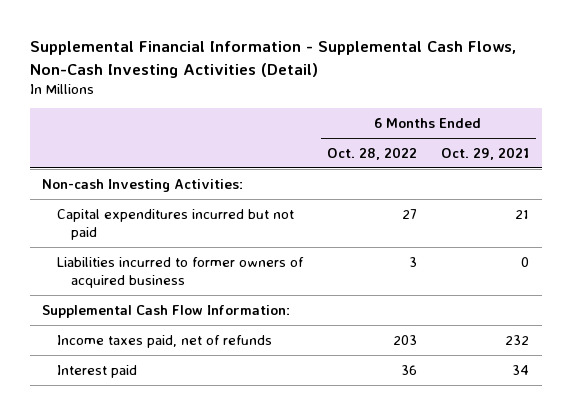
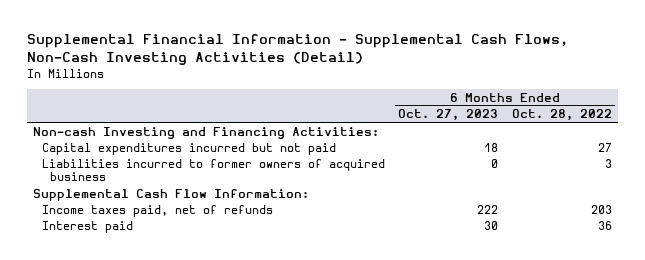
- | 6 Months Ended Oct. 28, 2022 | 6 Months Ended Oct. 29, 2021
+ | 6 Months Ended Oct. 27, 2023 | 6 Months Ended Oct. 28, 2022
- Non-cash Investing Activities:
+ Non-cash Investing and Financing Activities:

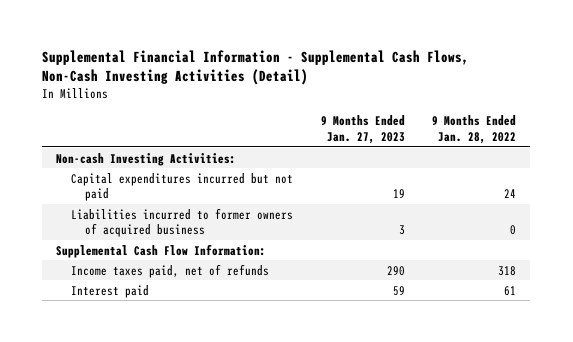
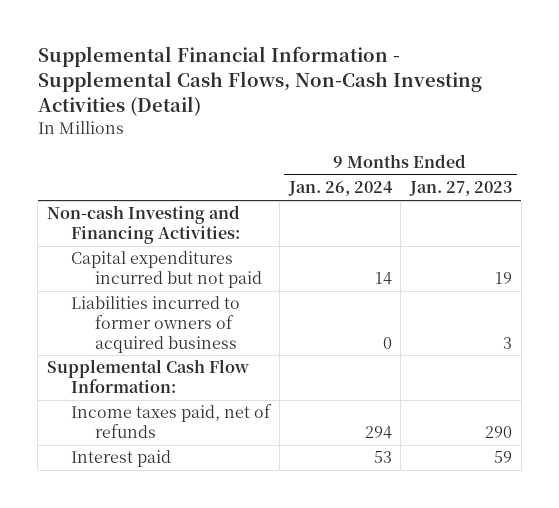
- | 9 Months Ended Jan. 27, 2023 | 9 Months Ended Jan. 28, 2022
+ | 9 Months Ended Jan. 26, 2024 | 9 Months Ended Jan. 27, 2023
- Non-cash Investing Activities:
+ Non-cash Investing and Financing Activities:

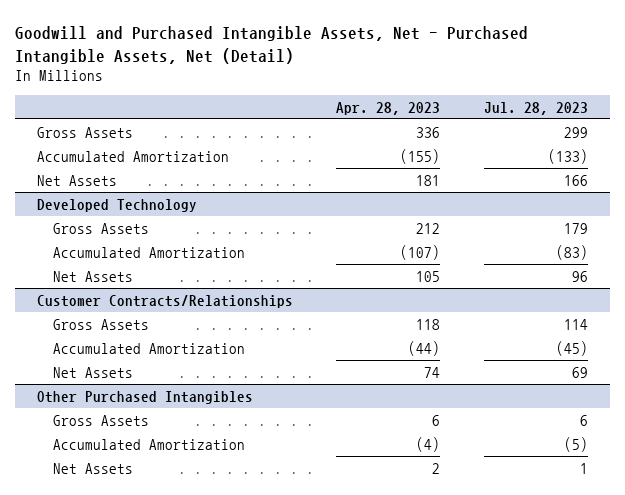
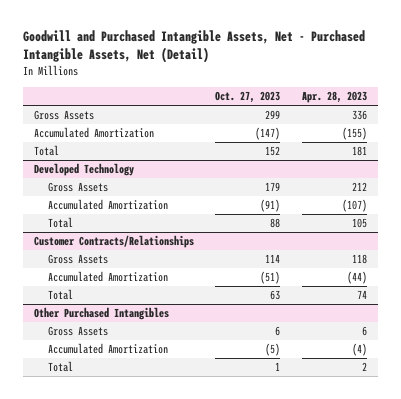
- | Apr. 28, 2023 | Jul. 28, 2023
+ | Oct. 27, 2023 | Apr. 28, 2023
- Net Assets | 181 | 166
+ Total | 152 | 181
@ Developed Technology
- Net Assets | 105 | 96
+ Total | 88 | 105
@ Customer Contracts/Relationships
- Net Assets | 74 | 69
+ Total | 63 | 74
@ Other Purchased Intangibles
- Net Assets | 2 | 1
+ Total | 1 | 2

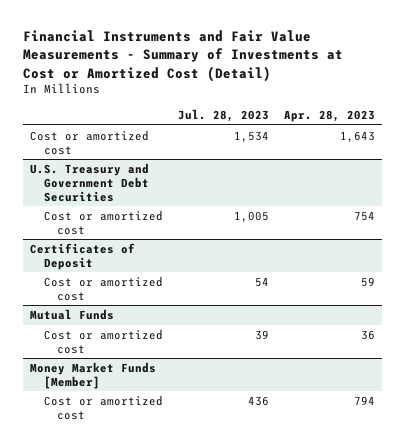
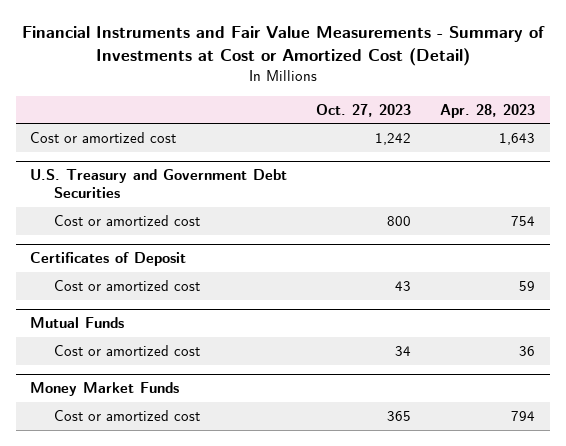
- | Jul. 28, 2023 | Apr. 28, 2023
+ | Oct. 27, 2023 | Apr. 28, 2023
- Money Market Funds [Member]
+ Money Market Funds

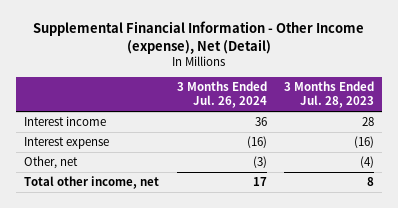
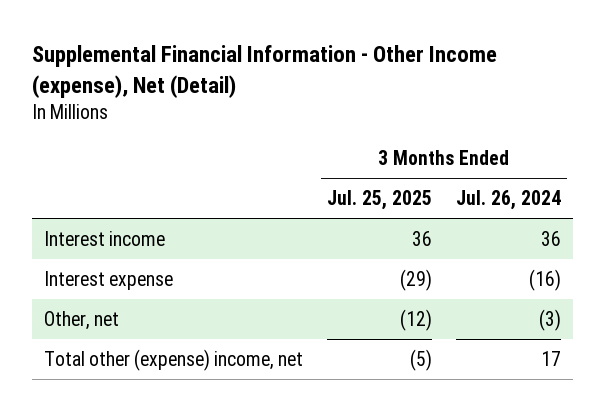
- | 3 Months Ended Jul. 26, 2024 | 3 Months Ended Jul. 28, 2023
+ | 3 Months Ended Jul. 25, 2025 | 3 Months Ended Jul. 26, 2024
- Total other income, net | 17 | 8
+ Total other (expense) income, net | (5) | 17

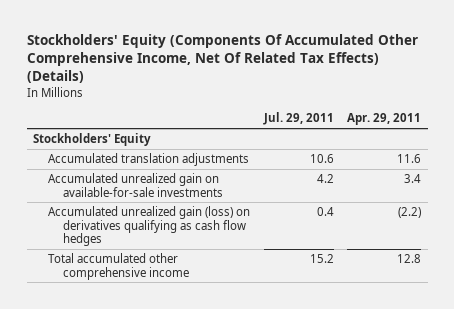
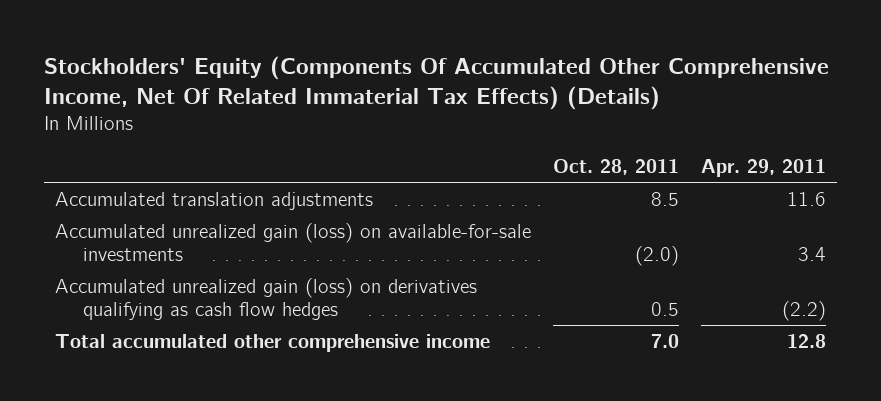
- Stockholders' Equity (Components Of Accumulated Other Comprehensive Income, Net Of Related Tax Effects) (Details)
+ Stockholders' Equity (Components Of Accumulated Other Comprehensive Income, Net Of Related Immaterial Tax Effects) (Details)
- | Jul. 29, 2011 | Apr. 29, 2011
+ | Oct. 28, 2011 | Apr. 29, 2011
- Stockholders' Equity
- Accumulated unrealized gain on available-for-sale investments | 4.2 | 3.4
+ Accumulated unrealized gain (loss) on available-for-sale investments | (2.0) | 3.4

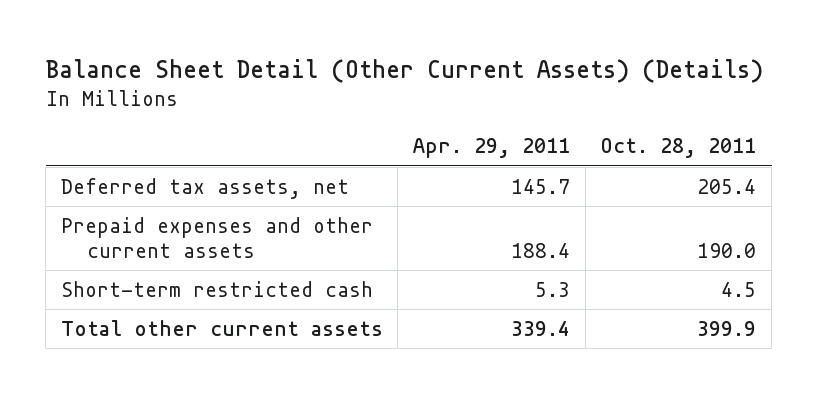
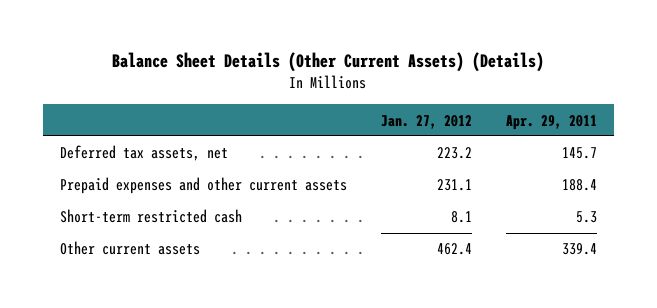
- Balance Sheet Detail (Other Current Assets) (Details)
+ Balance Sheet Details (Other Current Assets) (Details)
- | Apr. 29, 2011 | Oct. 28, 2011
+ | Jan. 27, 2012 | Apr. 29, 2011
- Total other current assets | 339.4 | 399.9
+ Other current assets | 462.4 | 339.4

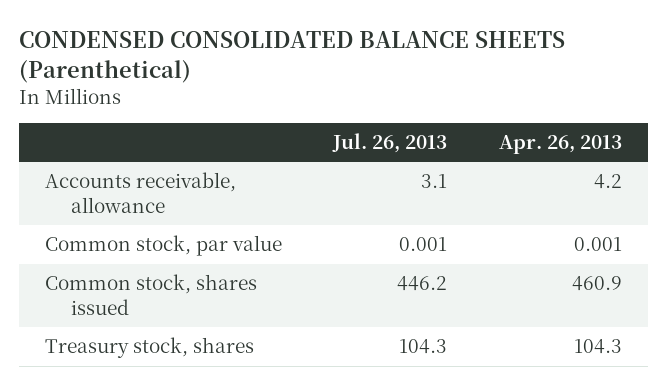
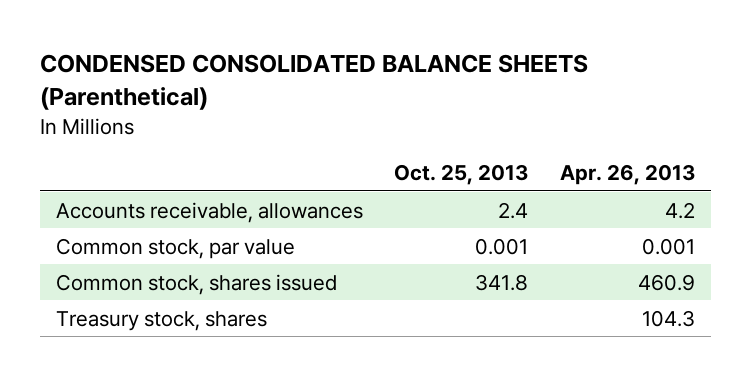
- | Jul. 26, 2013 | Apr. 26, 2013
+ | Oct. 25, 2013 | Apr. 26, 2013
- Accounts receivable, allowance | 3.1 | 4.2
+ Accounts receivable, allowances | 2.4 | 4.2

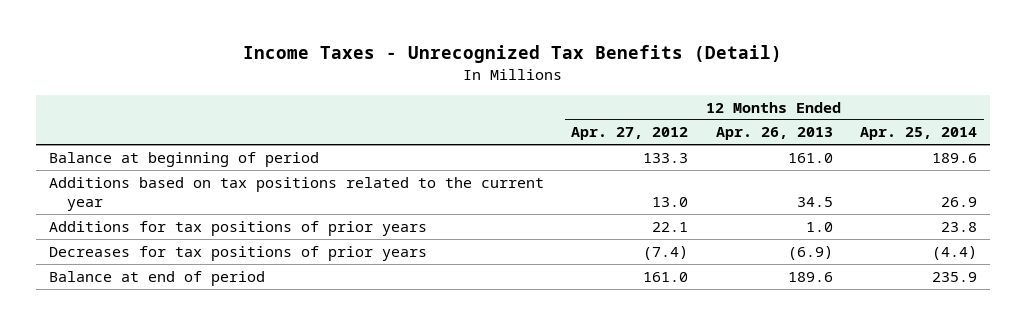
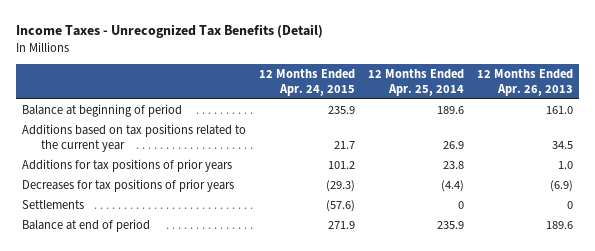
- | 12 Months Ended Apr. 27, 2012 | 12 Months Ended Apr. 26, 2013 | 12 Months Ended Apr. 25, 2014
+ | 12 Months Ended Apr. 24, 2015 | 12 Months Ended Apr. 25, 2014 | 12 Months Ended Apr. 26, 2013
+ Settlements | (57.6) | 0 | 0

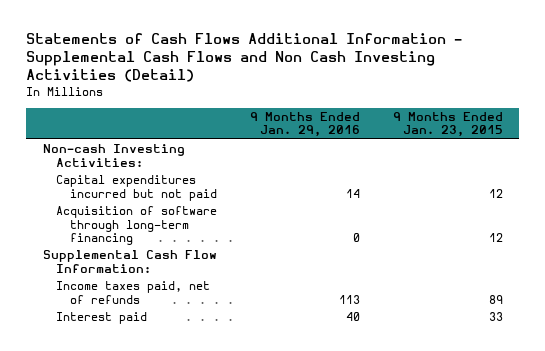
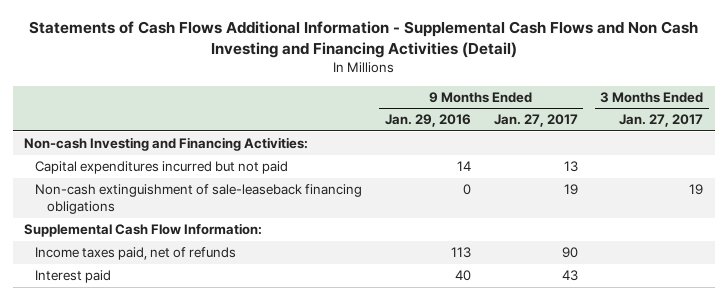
- Statements of Cash Flows Additional Information - Supplemental Cash Flows and Non Cash Investing Activities (Detail)
+ Statements of Cash Flows Additional Information - Supplemental Cash Flows and Non Cash Investing and Financing Activities (Detail)
- | 9 Months Ended Jan. 29, 2016 | 9 Months Ended Jan. 23, 2015
+ | 9 Months Ended Jan. 29, 2016 | 9 Months Ended Jan. 27, 2017 | 3 Months Ended Jan. 27, 2017
- Non-cash Investing Activities:
+ Non-cash Investing and Financing Activities:
- Acquisition of software through long-term financing | 0 | 12
+ Non-cash extinguishment of sale-leaseback financing obligations | 0 | 19 | 19

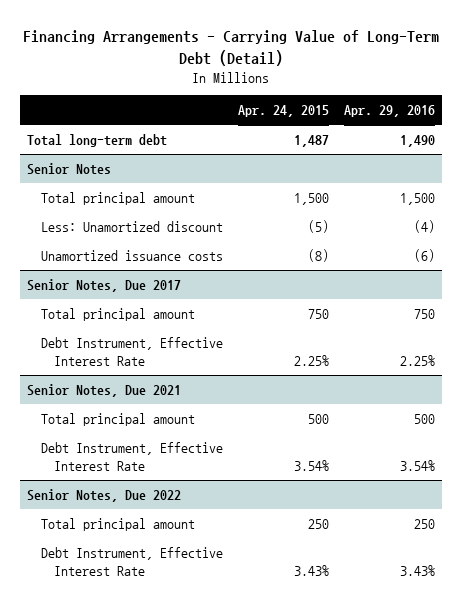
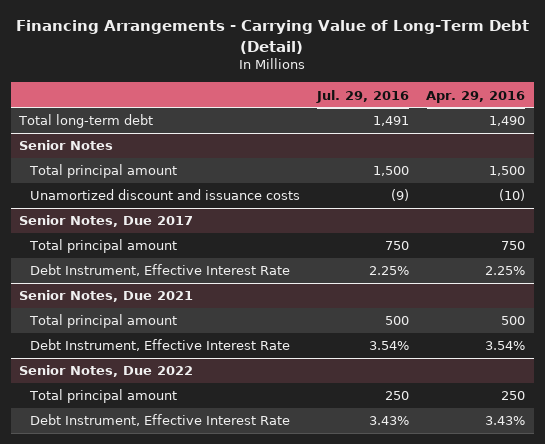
- | Apr. 24, 2015 | Apr. 29, 2016
+ | Jul. 29, 2016 | Apr. 29, 2016
@ Senior Notes
- Less: Unamortized discount | (5) | (4)
- Unamortized issuance costs | (8) | (6)
+ Unamortized discount and issuance costs | (9) | (10)

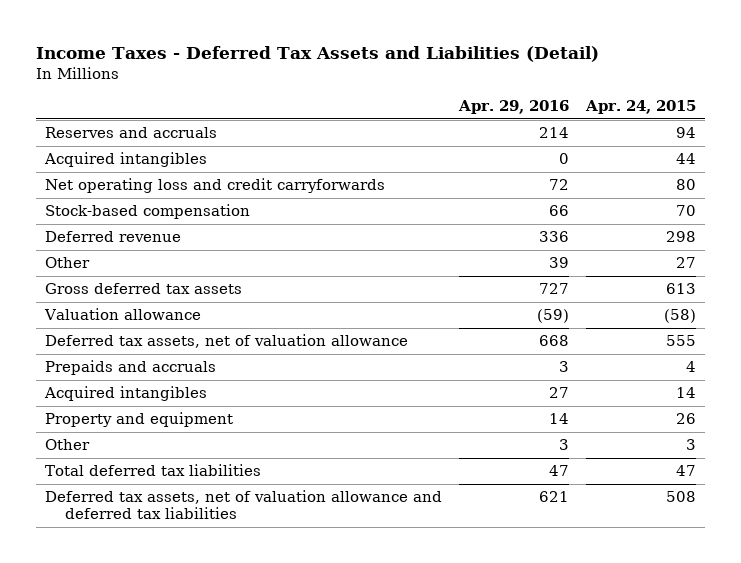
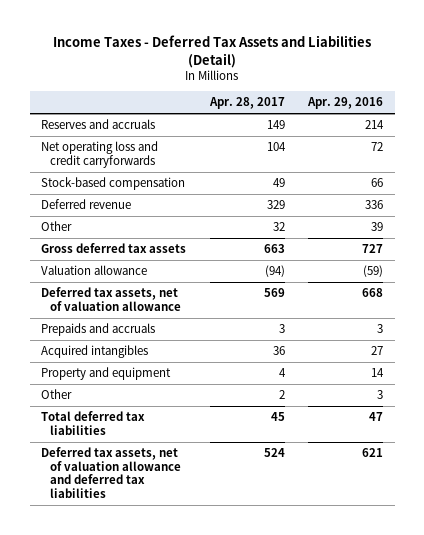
- | Apr. 29, 2016 | Apr. 24, 2015
+ | Apr. 28, 2017 | Apr. 29, 2016
- Acquired intangibles | 0 | 44

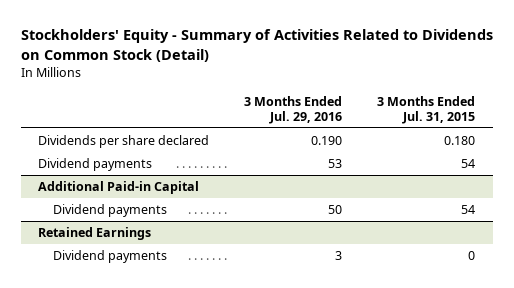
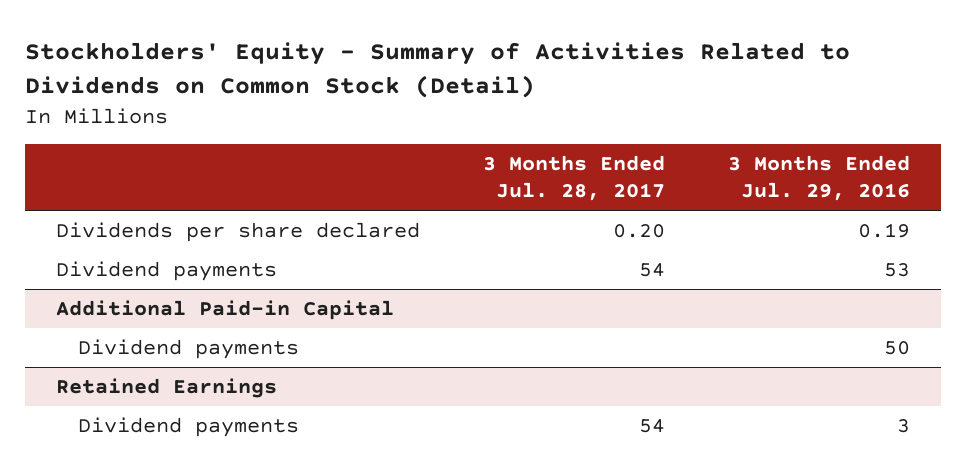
- | 3 Months Ended Jul. 29, 2016 | 3 Months Ended Jul. 31, 2015
+ | 3 Months Ended Jul. 28, 2017 | 3 Months Ended Jul. 29, 2016
- Dividends per share declared | 0.190 | 0.180
+ Dividends per share declared | 0.20 | 0.19

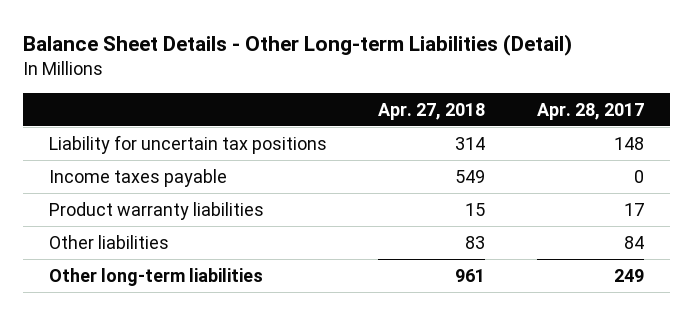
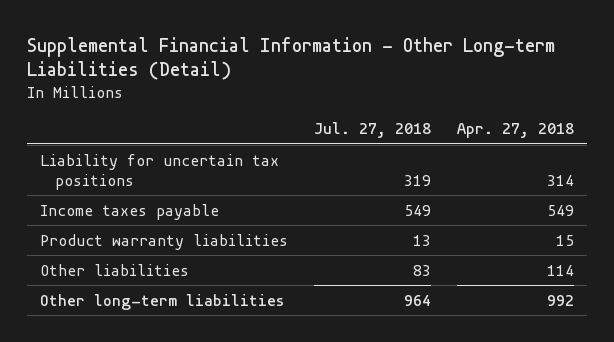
- Balance Sheet Details - Other Long-term Liabilities (Detail)
+ Supplemental Financial Information - Other Long-term Liabilities (Detail)
- | Apr. 27, 2018 | Apr. 28, 2017
+ | Jul. 27, 2018 | Apr. 27, 2018
- Other liabilities | 83 | 84
- Other long-term liabilities | 961 | 249
+ Other liabilities | 83 | 114
+ Other long-term liabilities | 964 | 992

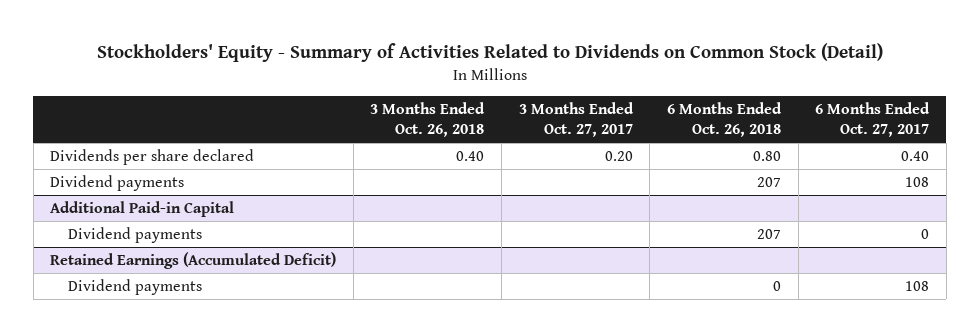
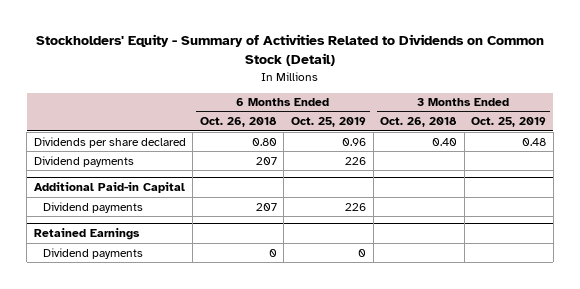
- | 3 Months Ended Oct. 26, 2018 | 3 Months Ended Oct. 27, 2017 | 6 Months Ended Oct. 26, 2018 | 6 Months Ended Oct. 27, 2017
+ | 6 Months Ended Oct. 26, 2018 | 6 Months Ended Oct. 25, 2019 | 3 Months Ended Oct. 26, 2018 | 3 Months Ended Oct. 25, 2019
- Retained Earnings (Accumulated Deficit)
+ Retained Earnings

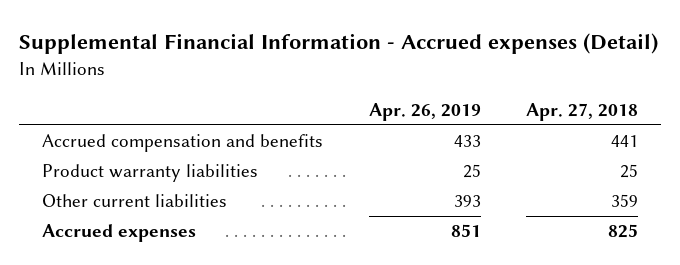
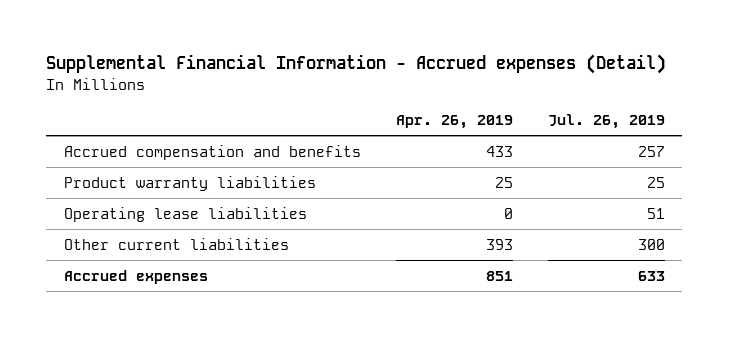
- | Apr. 26, 2019 | Apr. 27, 2018
+ | Apr. 26, 2019 | Jul. 26, 2019
+ Operating lease liabilities | 0 | 51

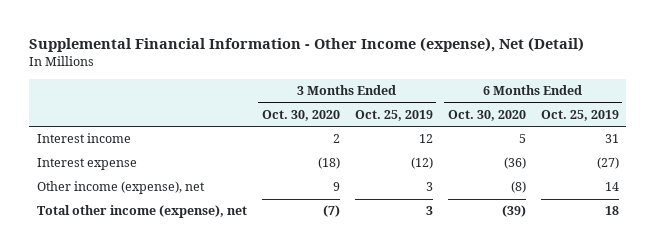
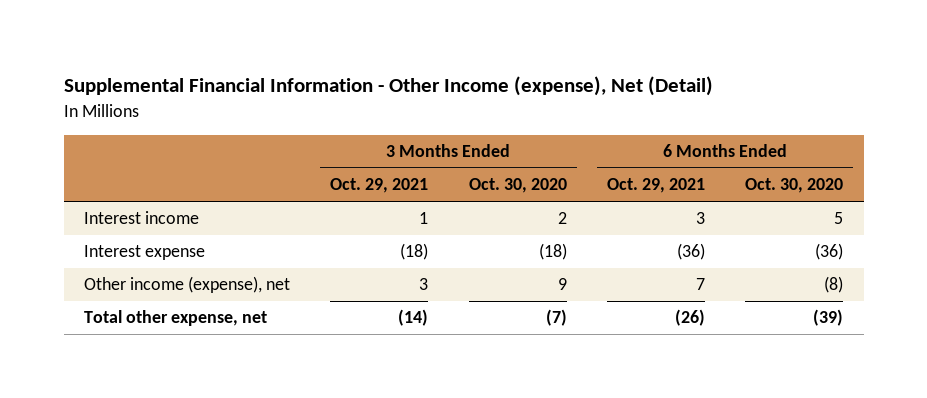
- | 3 Months Ended Oct. 30, 2020 | 3 Months Ended Oct. 25, 2019 | 6 Months Ended Oct. 30, 2020 | 6 Months Ended Oct. 25, 2019
+ | 3 Months Ended Oct. 29, 2021 | 3 Months Ended Oct. 30, 2020 | 6 Months Ended Oct. 29, 2021 | 6 Months Ended Oct. 30, 2020
- Total other income (expense), net | (7) | 3 | (39) | 18
+ Total other expense, net | (14) | (7) | (26) | (39)

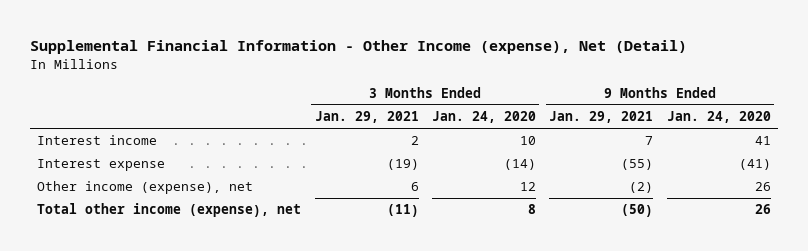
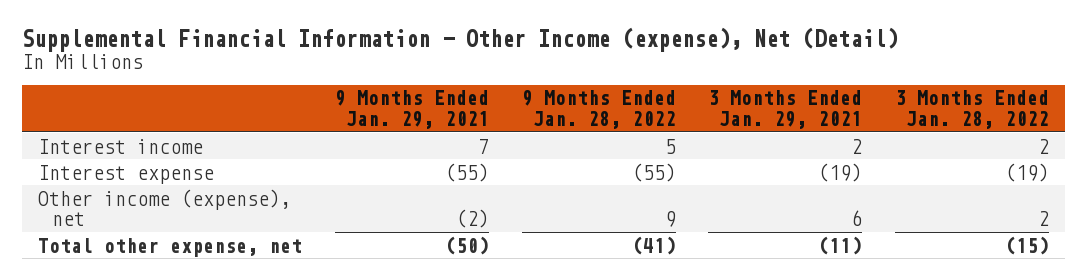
- | 3 Months Ended Jan. 29, 2021 | 3 Months Ended Jan. 24, 2020 | 9 Months Ended Jan. 29, 2021 | 9 Months Ended Jan. 24, 2020
+ | 9 Months Ended Jan. 29, 2021 | 9 Months Ended Jan. 28, 2022 | 3 Months Ended Jan. 29, 2021 | 3 Months Ended Jan. 28, 2022
- Total other income (expense), net | (11) | 8 | (50) | 26
+ Total other expense, net | (50) | (41) | (11) | (15)

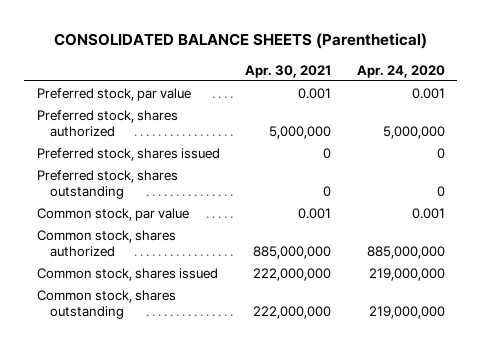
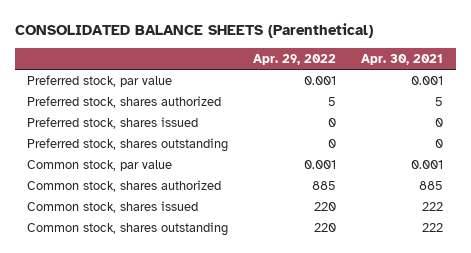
- | Apr. 30, 2021 | Apr. 24, 2020
+ | Apr. 29, 2022 | Apr. 30, 2021
- Preferred stock, shares authorized | 5,000,000 | 5,000,000
+ Preferred stock, shares authorized | 5 | 5
- Common stock, shares authorized | 885,000,000 | 885,000,000
- Common stock, shares issued | 222,000,000 | 219,000,000
- Common stock, shares outstanding | 222,000,000 | 219,000,000
+ Common stock, shares authorized | 885 | 885
+ Common stock, shares issued | 220 | 222
+ Common stock, shares outstanding | 220 | 222

